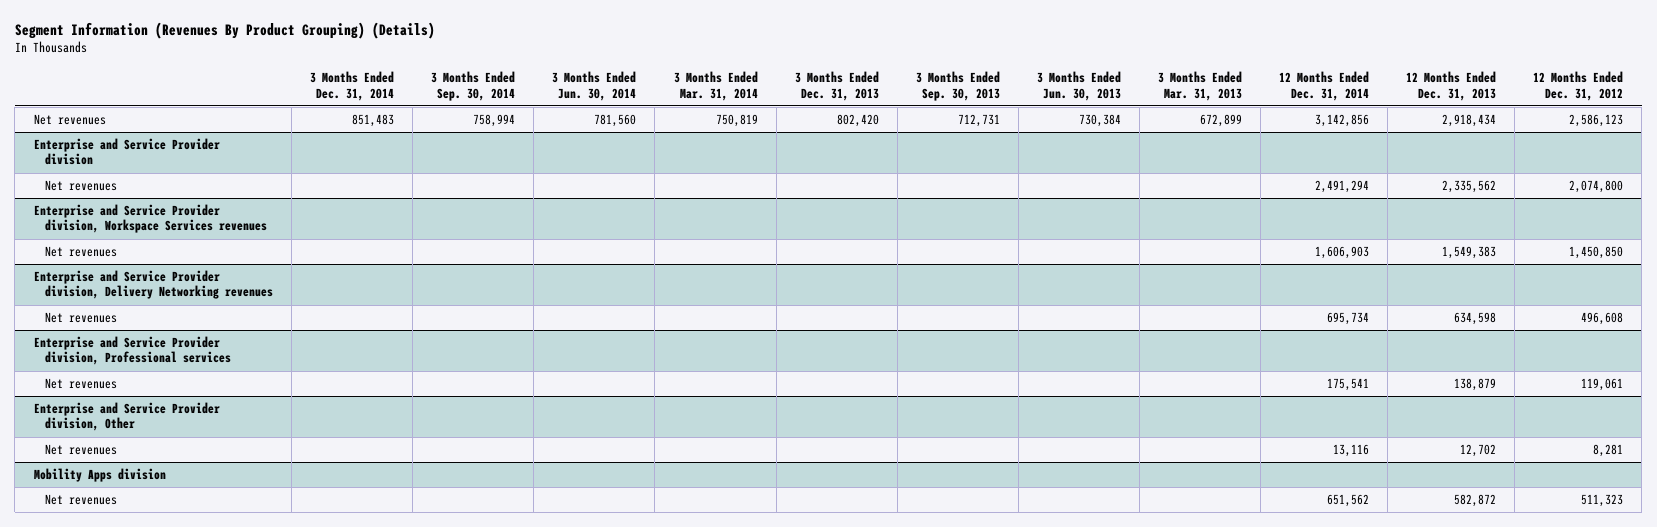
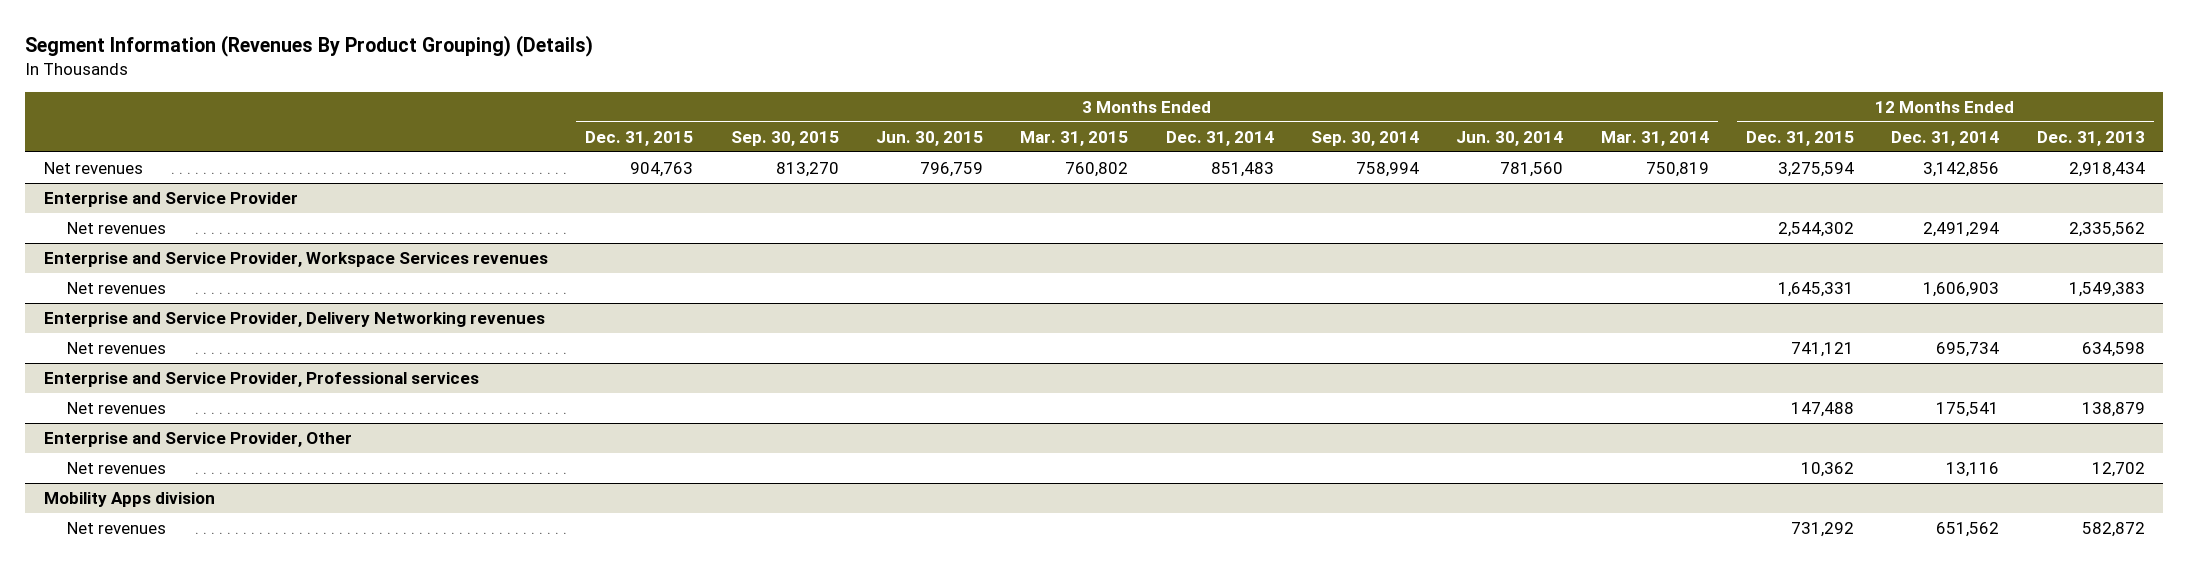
- | 3 Months Ended Dec. 31, 2014 | 3 Months Ended Sep. 30, 2014 | 3 Months Ended Jun. 30, 2014 | 3 Months Ended Mar. 31, 2014 | 3 Months Ended Dec. 31, 2013 | 3 Months Ended Sep. 30, 2013 | 3 Months Ended Jun. 30, 2013 | 3 Months Ended Mar. 31, 2013 | 12 Months Ended Dec. 31, 2014 | 12 Months Ended Dec. 31, 2013 | 12 Months Ended Dec. 31, 2012
+ | 3 Months Ended Dec. 31, 2015 | 3 Months Ended Sep. 30, 2015 | 3 Months Ended Jun. 30, 2015 | 3 Months Ended Mar. 31, 2015 | 3 Months Ended Dec. 31, 2014 | 3 Months Ended Sep. 30, 2014 | 3 Months Ended Jun. 30, 2014 | 3 Months Ended Mar. 31, 2014 | 12 Months Ended Dec. 31, 2015 | 12 Months Ended Dec. 31, 2014 | 12 Months Ended Dec. 31, 2013
- Enterprise and Service Provider division
+ Enterprise and Service Provider
- Enterprise and Service Provider division, Workspace Services revenues
+ Enterprise and Service Provider, Workspace Services revenues
- Enterprise and Service Provider division, Delivery Networking revenues
+ Enterprise and Service Provider, Delivery Networking revenues
- Enterprise and Service Provider division, Professional services
+ Enterprise and Service Provider, Professional services
- Enterprise and Service Provider division, Other
+ Enterprise and Service Provider, Other

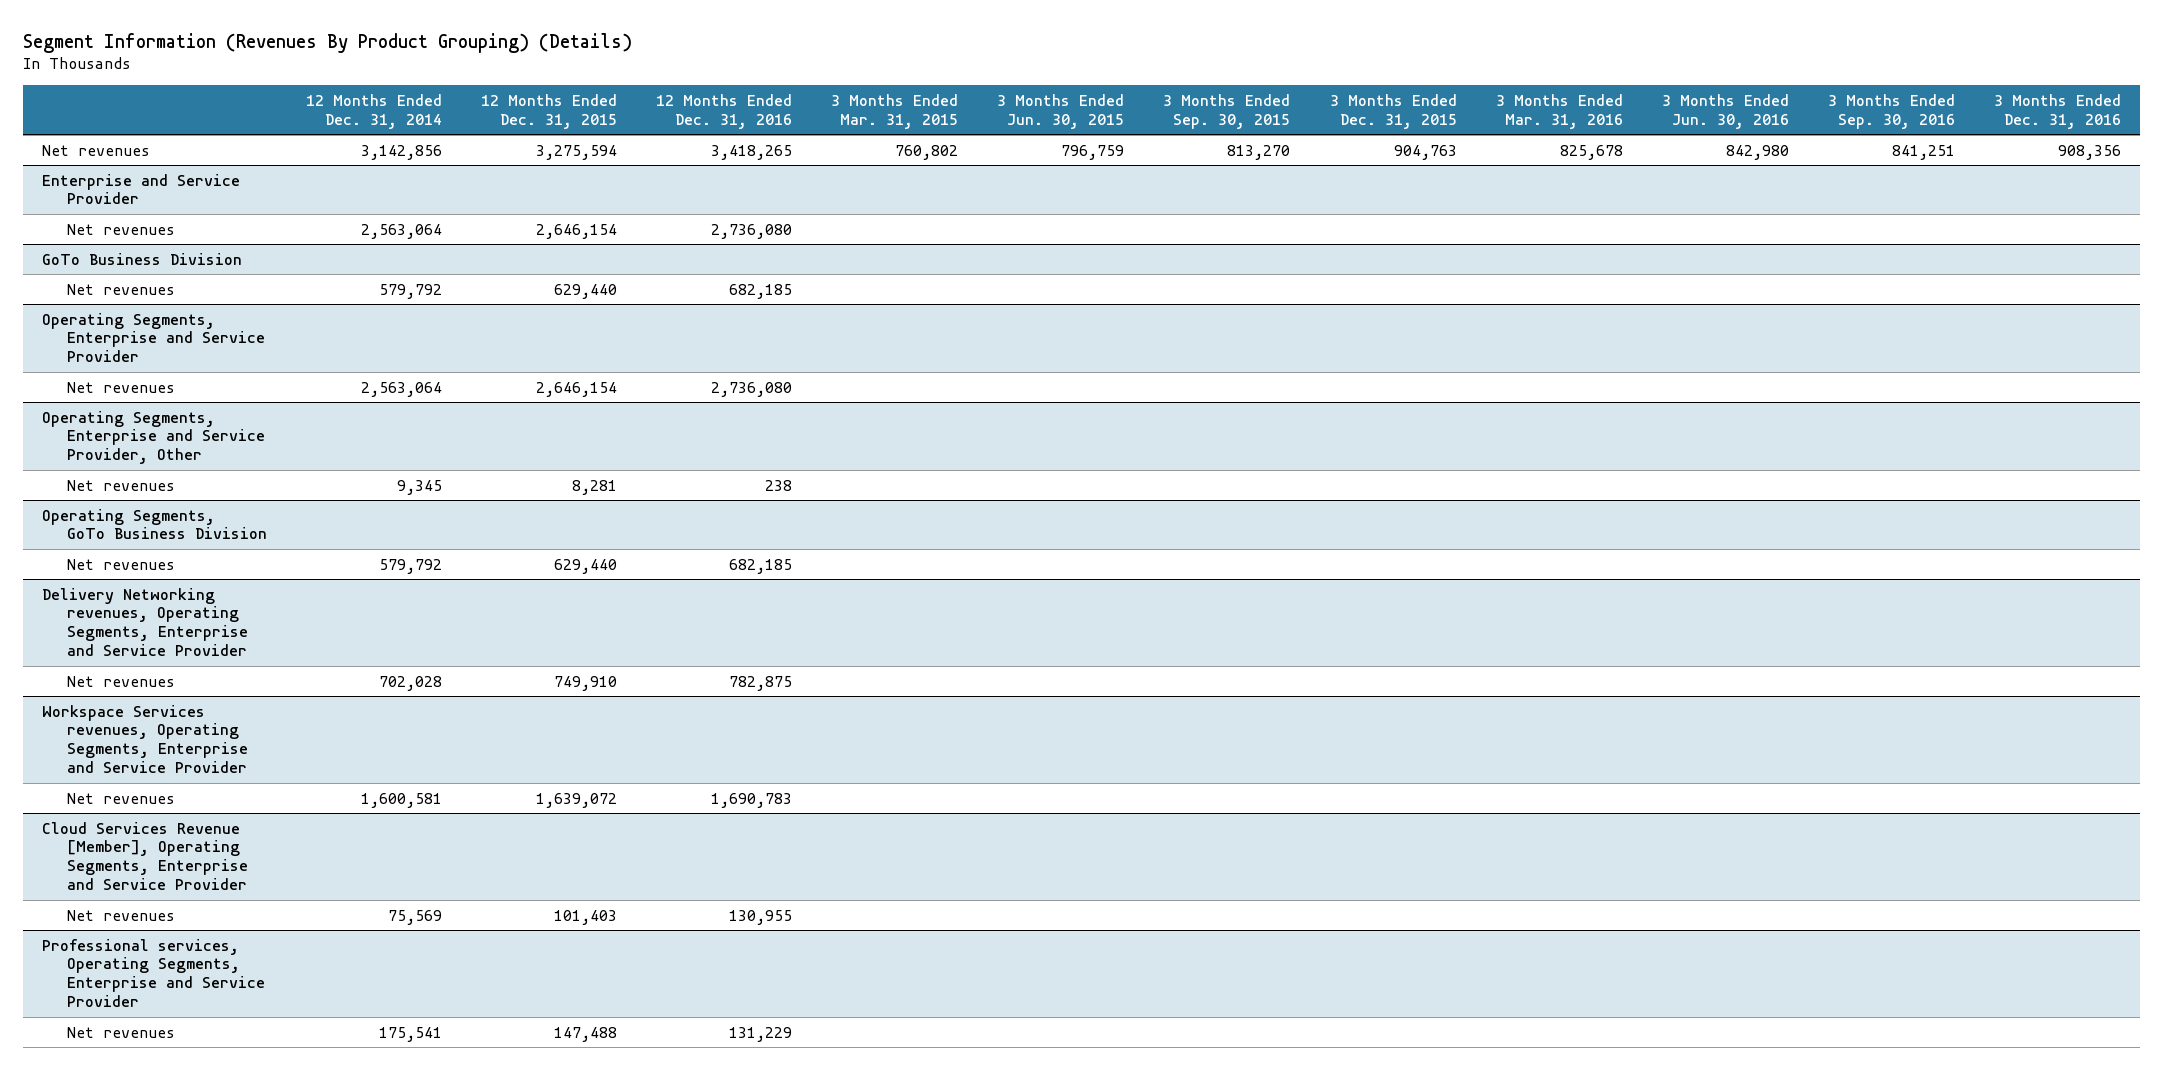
- | 3 Months Ended Dec. 31, 2015 | 3 Months Ended Sep. 30, 2015 | 3 Months Ended Jun. 30, 2015 | 3 Months Ended Mar. 31, 2015 | 3 Months Ended Dec. 31, 2014 | 3 Months Ended Sep. 30, 2014 | 3 Months Ended Jun. 30, 2014 | 3 Months Ended Mar. 31, 2014 | 12 Months Ended Dec. 31, 2015 | 12 Months Ended Dec. 31, 2014 | 12 Months Ended Dec. 31, 2013
+ | 12 Months Ended Dec. 31, 2014 | 12 Months Ended Dec. 31, 2015 | 12 Months Ended Dec. 31, 2016 | 3 Months Ended Mar. 31, 2015 | 3 Months Ended Jun. 30, 2015 | 3 Months Ended Sep. 30, 2015 | 3 Months Ended Dec. 31, 2015 | 3 Months Ended Mar. 31, 2016 | 3 Months Ended Jun. 30, 2016 | 3 Months Ended Sep. 30, 2016 | 3 Months Ended Dec. 31, 2016
@ Enterprise and Service Provider
- Net revenues | | | | | | | | | 2,544,302 | 2,491,294 | 2,335,562
- Enterprise and Service Provider, Workspace Services revenues
- Net revenues | | | | | | | | | 1,645,331 | 1,606,903 | 1,549,383
- Enterprise and Service Provider, Delivery Networking revenues
- Net revenues | | | | | | | | | 741,121 | 695,734 | 634,598
- Enterprise and Service Provider, Professional services
@ Enterprise and Service Provider
+ Net revenues | 2,563,064 | 2,646,154 | 2,736,080 | | | | | | | |
+ GoTo Business Division
+ Net revenues | 579,792 | 629,440 | 682,185 | | | | | | | |
+ Operating Segments, Enterprise and Service Provider
+ Net revenues | 2,563,064 | 2,646,154 | 2,736,080 | | | | | | | |
+ Operating Segments, Enterprise and Service Provider, Other
+ Net revenues | 9,345 | 8,281 | 238 | | | | | | | |
+ Operating Segments, GoTo Business Division
+ Net revenues | 579,792 | 629,440 | 682,185 | | | | | | | |
+ Delivery Networking revenues, Operating Segments, Enterprise and Service Provider
+ Net revenues | 702,028 | 749,910 | 782,875 | | | | | | | |
+ Workspace Services revenues, Operating Segments, Enterprise and Service Provider
+ Net revenues | 1,600,581 | 1,639,072 | 1,690,783 | | | | | | | |
+ Cloud Services Revenue [Member], Operating Segments, Enterprise and Service Provider
+ Net revenues | 75,569 | 101,403 | 130,955 | | | | | | | |
+ Professional services, Operating Segments, Enterprise and Service Provider
- Enterprise and Service Provider, Other
- Net revenues | | | | | | | | | 10,362 | 13,116 | 12,702
- Mobility Apps division
- Net revenues | | | | | | | | | 731,292 | 651,562 | 582,872

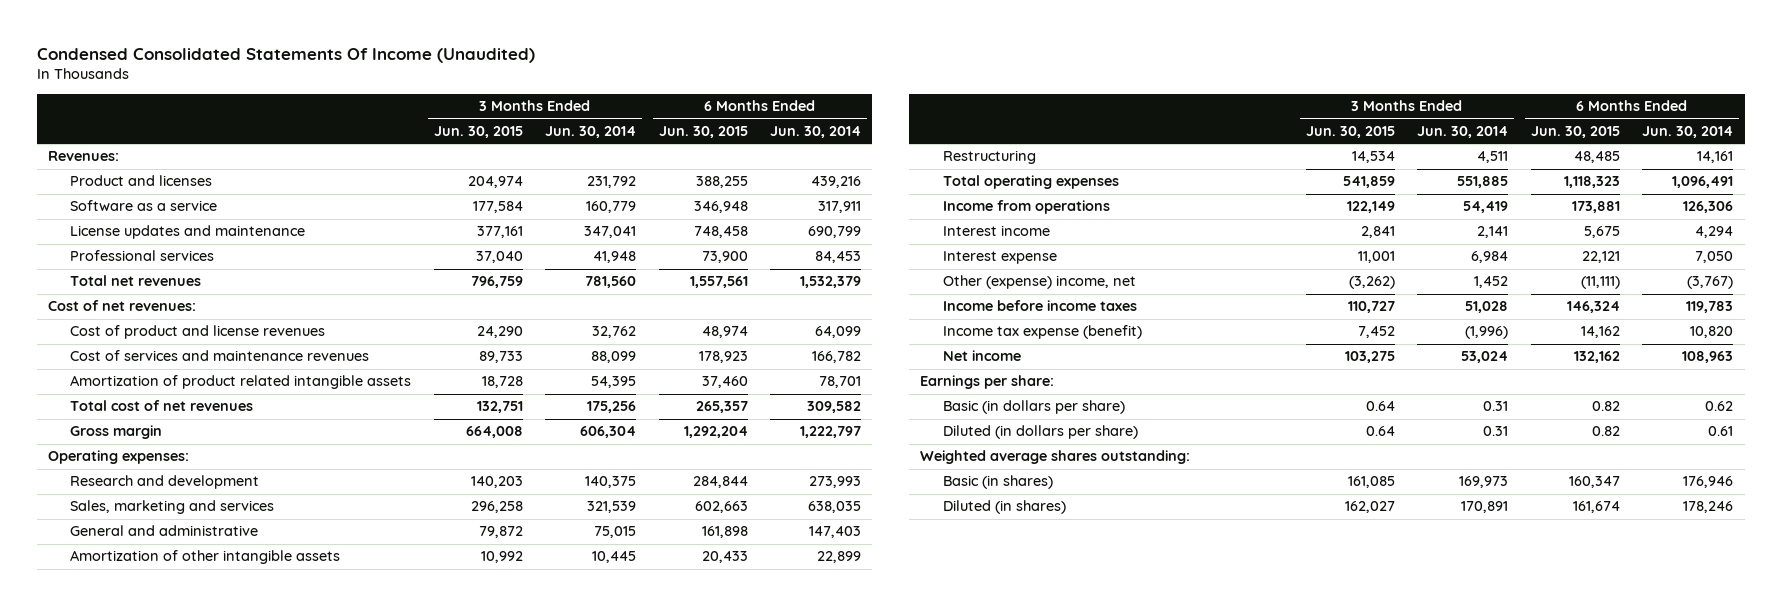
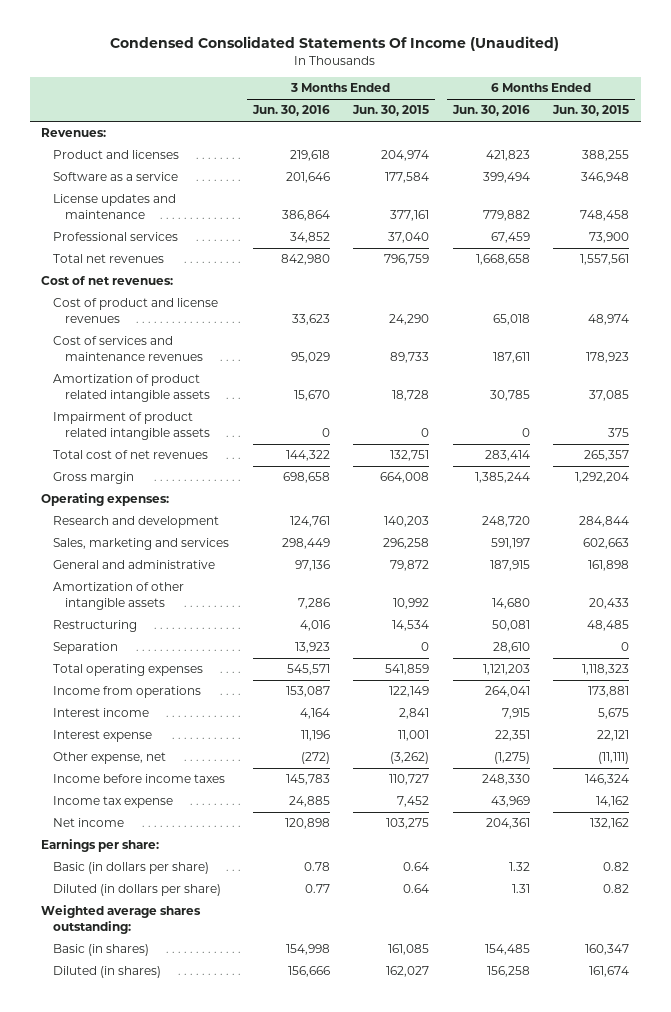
- | 3 Months Ended Jun. 30, 2015 | 3 Months Ended Jun. 30, 2014 | 6 Months Ended Jun. 30, 2015 | 6 Months Ended Jun. 30, 2014
+ | 3 Months Ended Jun. 30, 2016 | 3 Months Ended Jun. 30, 2015 | 6 Months Ended Jun. 30, 2016 | 6 Months Ended Jun. 30, 2015
- Amortization of product related intangible assets | 18,728 | 54,395 | 37,460 | 78,701
+ Amortization of product related intangible assets | 15,670 | 18,728 | 30,785 | 37,085
+ Impairment of product related intangible assets | 0 | 0 | 0 | 375
+ Separation | 13,923 | 0 | 28,610 | 0
- Other (expense) income, net | (3,262) | 1,452 | (11,111) | (3,767)
+ Other expense, net | (272) | (3,262) | (1,275) | (11,111)
- Income tax expense (benefit) | 7,452 | (1,996) | 14,162 | 10,820
+ Income tax expense | 24,885 | 7,452 | 43,969 | 14,162

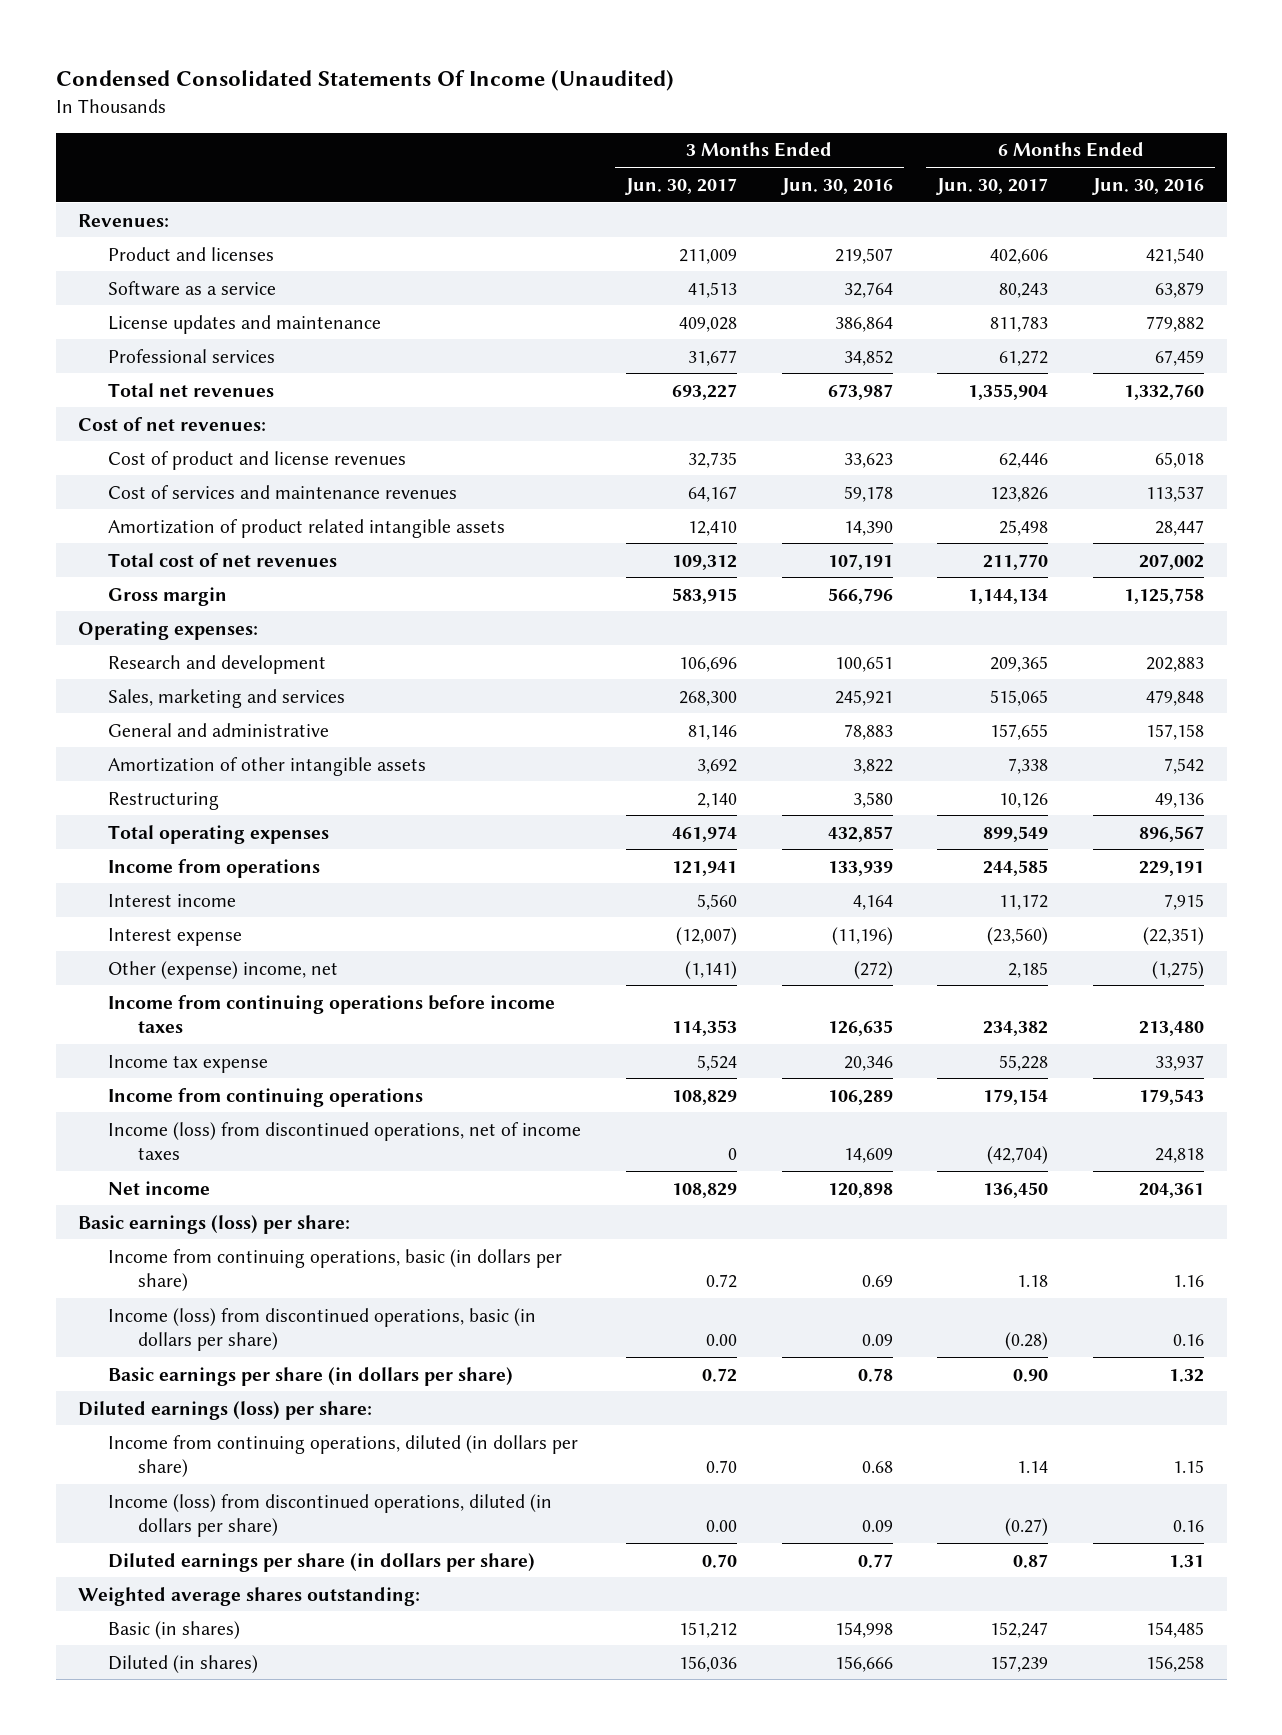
- | 3 Months Ended Jun. 30, 2016 | 3 Months Ended Jun. 30, 2015 | 6 Months Ended Jun. 30, 2016 | 6 Months Ended Jun. 30, 2015
+ | 3 Months Ended Jun. 30, 2017 | 3 Months Ended Jun. 30, 2016 | 6 Months Ended Jun. 30, 2017 | 6 Months Ended Jun. 30, 2016
- Product and licenses | 219,618 | 204,974 | 421,823 | 388,255
- Software as a service | 201,646 | 177,584 | 399,494 | 346,948
+ Product and licenses | 211,009 | 219,507 | 402,606 | 421,540
+ Software as a service | 41,513 | 32,764 | 80,243 | 63,879
- Total net revenues | 842,980 | 796,759 | 1,668,658 | 1,557,561
+ Total net revenues | 693,227 | 673,987 | 1,355,904 | 1,332,760
- Cost of services and maintenance revenues | 95,029 | 89,733 | 187,611 | 178,923
- Amortization of product related intangible assets | 15,670 | 18,728 | 30,785 | 37,085
- Impairment of product related intangible assets | 0 | 0 | 0 | 375
- Total cost of net revenues | 144,322 | 132,751 | 283,414 | 265,357
- Gross margin | 698,658 | 664,008 | 1,385,244 | 1,292,204
+ Cost of services and maintenance revenues | 64,167 | 59,178 | 123,826 | 113,537
+ Amortization of product related intangible assets | 12,410 | 14,390 | 25,498 | 28,447
+ Total cost of net revenues | 109,312 | 107,191 | 211,770 | 207,002
+ Gross margin | 583,915 | 566,796 | 1,144,134 | 1,125,758
- Research and development | 124,761 | 140,203 | 248,720 | 284,844
- Sales, marketing and services | 298,449 | 296,258 | 591,197 | 602,663
- General and administrative | 97,136 | 79,872 | 187,915 | 161,898
- Amortization of other intangible assets | 7,286 | 10,992 | 14,680 | 20,433
- Restructuring | 4,016 | 14,534 | 50,081 | 48,485
- Separation | 13,923 | 0 | 28,610 | 0
- Total operating expenses | 545,571 | 541,859 | 1,121,203 | 1,118,323
- Income from operations | 153,087 | 122,149 | 264,041 | 173,881
+ Research and development | 106,696 | 100,651 | 209,365 | 202,883
+ Sales, marketing and services | 268,300 | 245,921 | 515,065 | 479,848
+ General and administrative | 81,146 | 78,883 | 157,655 | 157,158
+ Amortization of other intangible assets | 3,692 | 3,822 | 7,338 | 7,542
+ Restructuring | 2,140 | 3,580 | 10,126 | 49,136
+ Total operating expenses | 461,974 | 432,857 | 899,549 | 896,567
+ Income from operations | 121,941 | 133,939 | 244,585 | 229,191
- Interest expense | 11,196 | 11,001 | 22,351 | 22,121
- Other expense, net | (272) | (3,262) | (1,275) | (11,111)
- Income before income taxes | 145,783 | 110,727 | 248,330 | 146,324
- Income tax expense | 24,885 | 7,452 | 43,969 | 14,162
+ Interest expense | (12,007) | (11,196) | (23,560) | (22,351)
+ Other (expense) income, net | (1,141) | (272) | 2,185 | (1,275)
+ Income from continuing operations before income taxes | 114,353 | 126,635 | 234,382 | 213,480
+ Income tax expense | 5,524 | 20,346 | 55,228 | 33,937
+ Income from continuing operations | 108,829 | 106,289 | 179,154 | 179,543
+ Income (loss) from discontinued operations, net of income taxes | 0 | 14,609 | (42,704) | 24,818
- Earnings per share:
- Basic (in dollars per share) | 0.78 | 0.64 | 1.32 | 0.82
- Diluted (in dollars per share) | 0.77 | 0.64 | 1.31 | 0.82
+ Basic earnings (loss) per share:
+ Income from continuing operations, basic (in dollars per share) | 0.72 | 0.69 | 1.18 | 1.16
+ Income (loss) from discontinued operations, basic (in dollars per share) | 0.00 | 0.09 | (0.28) | 0.16
+ Basic earnings per share (in dollars per share) | 0.72 | 0.78 | 0.90 | 1.32
+ Diluted earnings (loss) per share:
+ Income from continuing operations, diluted (in dollars per share) | 0.70 | 0.68 | 1.14 | 1.15
+ Income (loss) from discontinued operations, diluted (in dollars per share) | 0.00 | 0.09 | (0.27) | 0.16
+ Diluted earnings per share (in dollars per share) | 0.70 | 0.77 | 0.87 | 1.31

